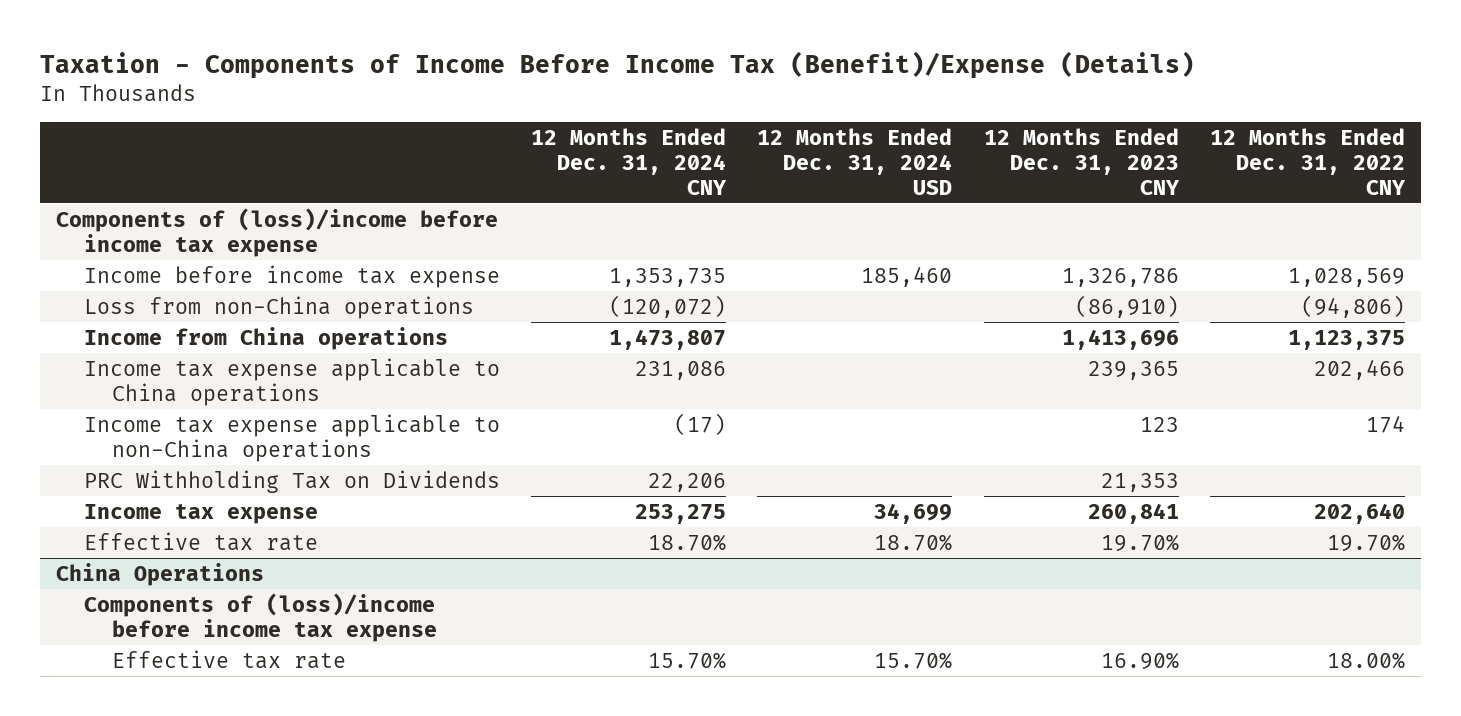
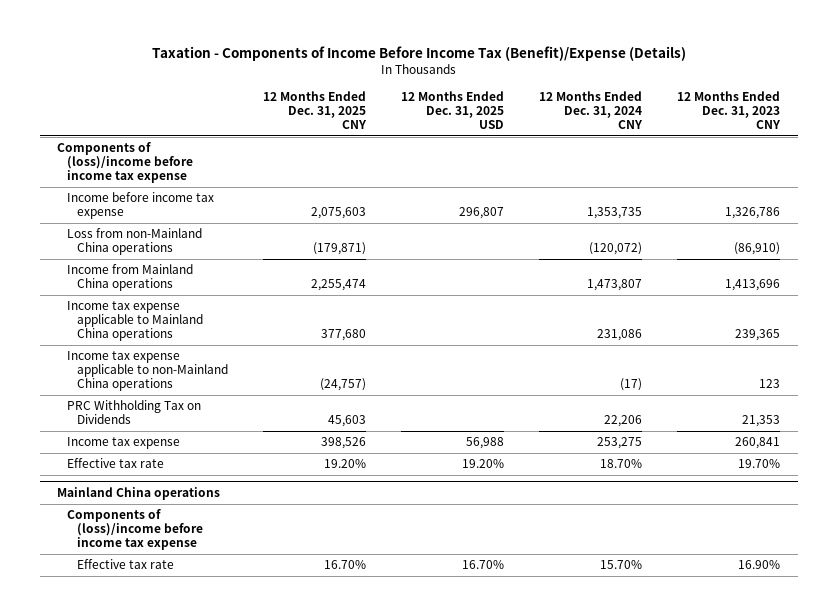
- | 12 Months Ended Dec. 31, 2024 CNY | 12 Months Ended Dec. 31, 2024 USD | 12 Months Ended Dec. 31, 2023 CNY | 12 Months Ended Dec. 31, 2022 CNY
+ | 12 Months Ended Dec. 31, 2025 CNY | 12 Months Ended Dec. 31, 2025 USD | 12 Months Ended Dec. 31, 2024 CNY | 12 Months Ended Dec. 31, 2023 CNY
- Loss from non-China operations | (120,072) | | (86,910) | (94,806)
- Income from China operations | 1,473,807 | | 1,413,696 | 1,123,375
- Income tax expense applicable to China operations | 231,086 | | 239,365 | 202,466
- Income tax expense applicable to non-China operations | (17) | | 123 | 174
+ Loss from non-Mainland China operations | (179,871) | | (120,072) | (86,910)
+ Income from Mainland China operations | 2,255,474 | | 1,473,807 | 1,413,696
+ Income tax expense applicable to Mainland China operations | 377,680 | | 231,086 | 239,365
+ Income tax expense applicable to non-Mainland China operations | (24,757) | | (17) | 123
- China Operations
+ Mainland China operations

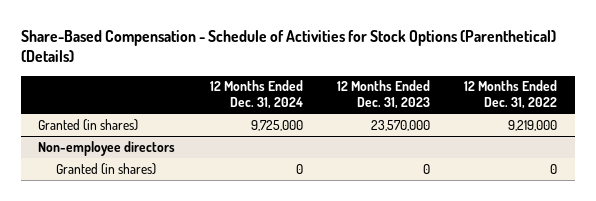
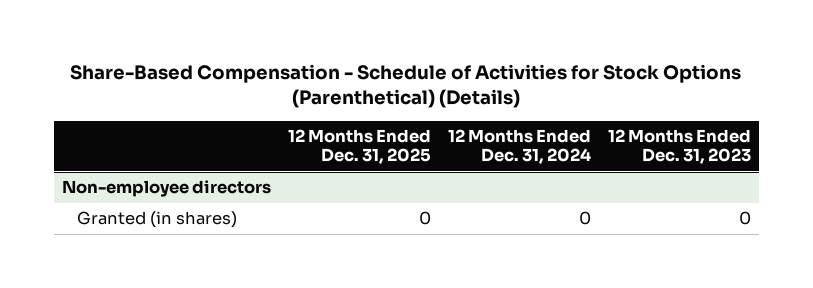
- | 12 Months Ended Dec. 31, 2024 | 12 Months Ended Dec. 31, 2023 | 12 Months Ended Dec. 31, 2022
+ | 12 Months Ended Dec. 31, 2025 | 12 Months Ended Dec. 31, 2024 | 12 Months Ended Dec. 31, 2023
- Granted (in shares) | 9,725,000 | 23,570,000 | 9,219,000

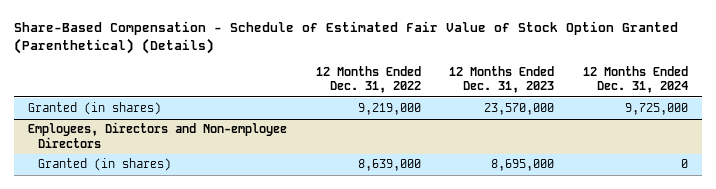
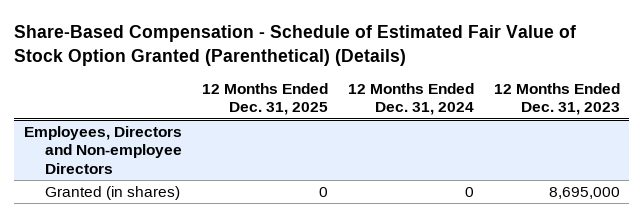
- | 12 Months Ended Dec. 31, 2022 | 12 Months Ended Dec. 31, 2023 | 12 Months Ended Dec. 31, 2024
+ | 12 Months Ended Dec. 31, 2025 | 12 Months Ended Dec. 31, 2024 | 12 Months Ended Dec. 31, 2023
- Granted (in shares) | 9,219,000 | 23,570,000 | 9,725,000

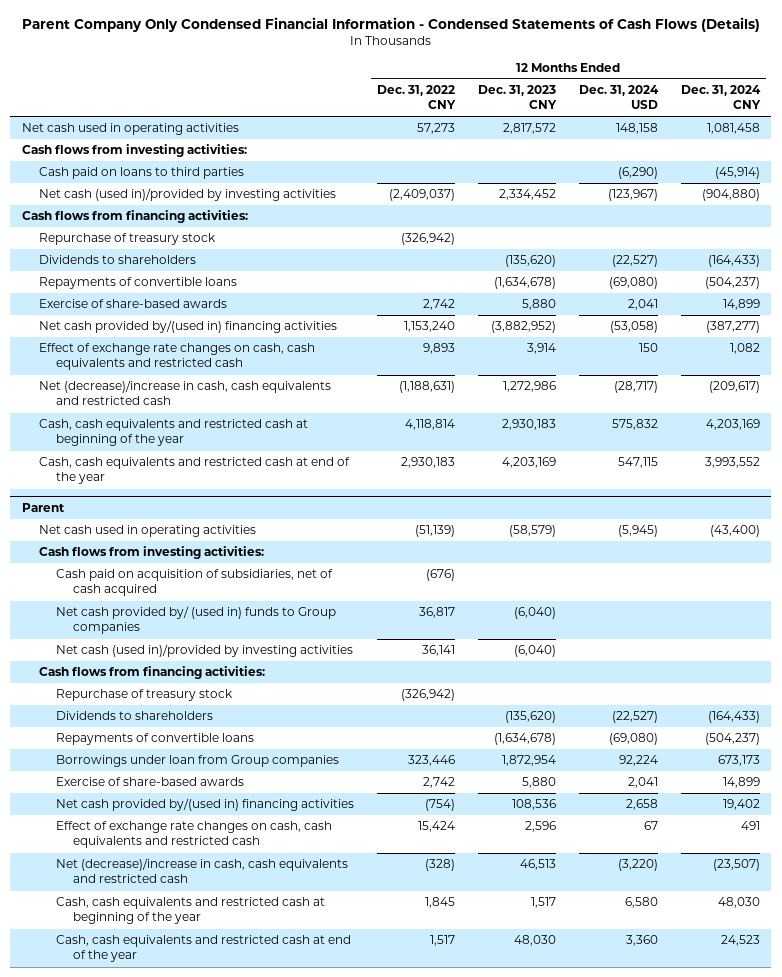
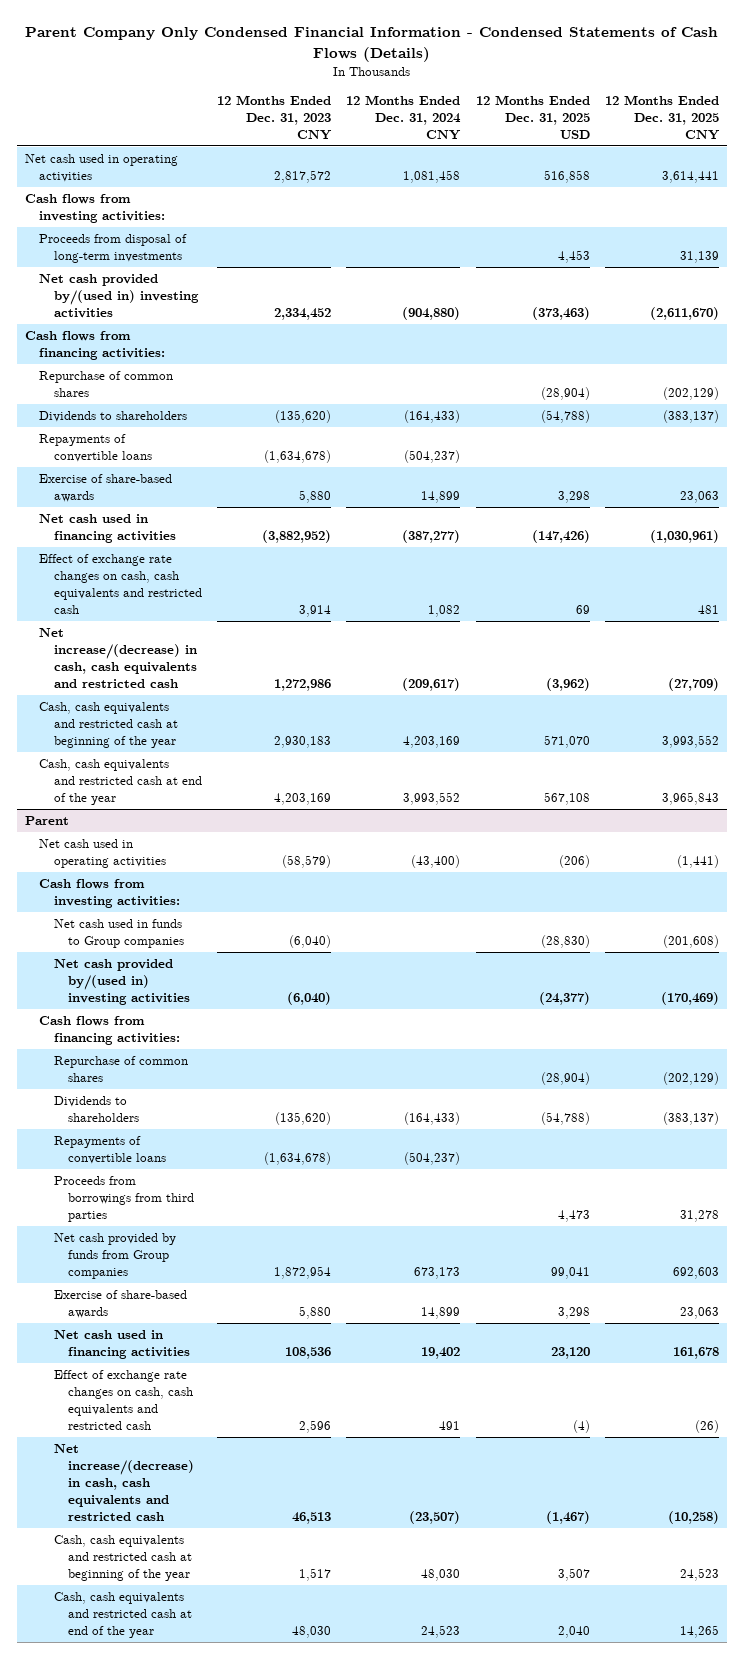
- | 12 Months Ended Dec. 31, 2022 CNY | 12 Months Ended Dec. 31, 2023 CNY | 12 Months Ended Dec. 31, 2024 USD | 12 Months Ended Dec. 31, 2024 CNY
+ | 12 Months Ended Dec. 31, 2023 CNY | 12 Months Ended Dec. 31, 2024 CNY | 12 Months Ended Dec. 31, 2025 USD | 12 Months Ended Dec. 31, 2025 CNY
- Cash paid on loans to third parties | | | (6,290) | (45,914)
- Net cash (used in)/provided by investing activities | (2,409,037) | 2,334,452 | (123,967) | (904,880)
+ Proceeds from disposal of long-term investments | | | 4,453 | 31,139
+ Net cash provided by/(used in) investing activities | 2,334,452 | (904,880) | (373,463) | (2,611,670)
- Repurchase of treasury stock | (326,942) | | |
+ Repurchase of common shares | | | (28,904) | (202,129)
- Net cash provided by/(used in) financing activities | 1,153,240 | (3,882,952) | (53,058) | (387,277)
+ Net cash used in financing activities | (3,882,952) | (387,277) | (147,426) | (1,030,961)
- Net (decrease)/increase in cash, cash equivalents and restricted cash | (1,188,631) | 1,272,986 | (28,717) | (209,617)
+ Net increase/(decrease) in cash, cash equivalents and restricted cash | 1,272,986 | (209,617) | (3,962) | (27,709)
@ Parent
- Cash paid on acquisition of subsidiaries, net of cash acquired | (676) | | |
- Net cash provided by/ (used in) funds to Group companies | 36,817 | (6,040) | |
- Net cash (used in)/provided by investing activities | 36,141 | (6,040) | |
+ Net cash used in funds to Group companies | (6,040) | | (28,830) | (201,608)
+ Net cash provided by/(used in) investing activities | (6,040) | | (24,377) | (170,469)
- Repurchase of treasury stock | (326,942) | | |
+ Repurchase of common shares | | | (28,904) | (202,129)
- Borrowings under loan from Group companies | 323,446 | 1,872,954 | 92,224 | 673,173
+ Proceeds from borrowings from third parties | | | 4,473 | 31,278
+ Net cash provided by funds from Group companies | 1,872,954 | 673,173 | 99,041 | 692,603
- Net cash provided by/(used in) financing activities | (754) | 108,536 | 2,658 | 19,402
+ Net cash used in financing activities | 108,536 | 19,402 | 23,120 | 161,678
- Net (decrease)/increase in cash, cash equivalents and restricted cash | (328) | 46,513 | (3,220) | (23,507)
+ Net increase/(decrease) in cash, cash equivalents and restricted cash | 46,513 | (23,507) | (1,467) | (10,258)

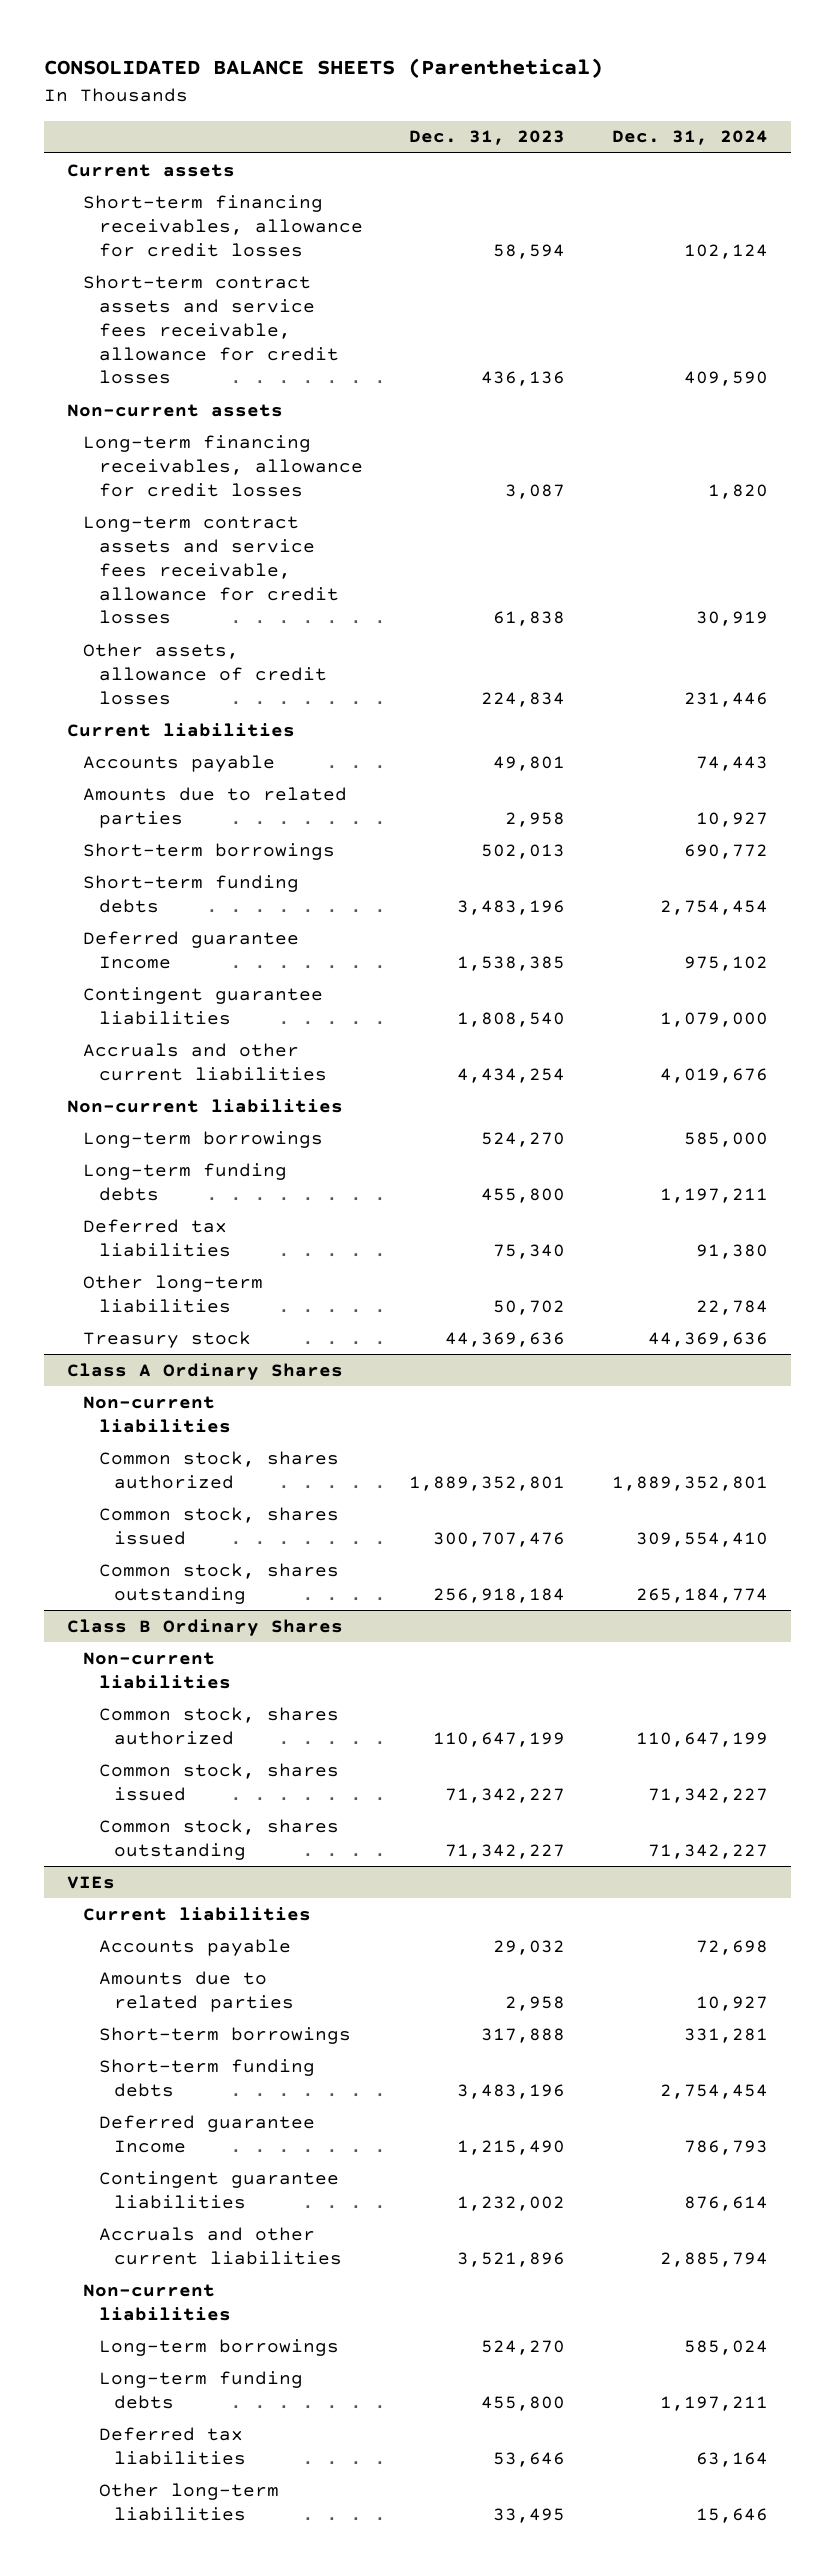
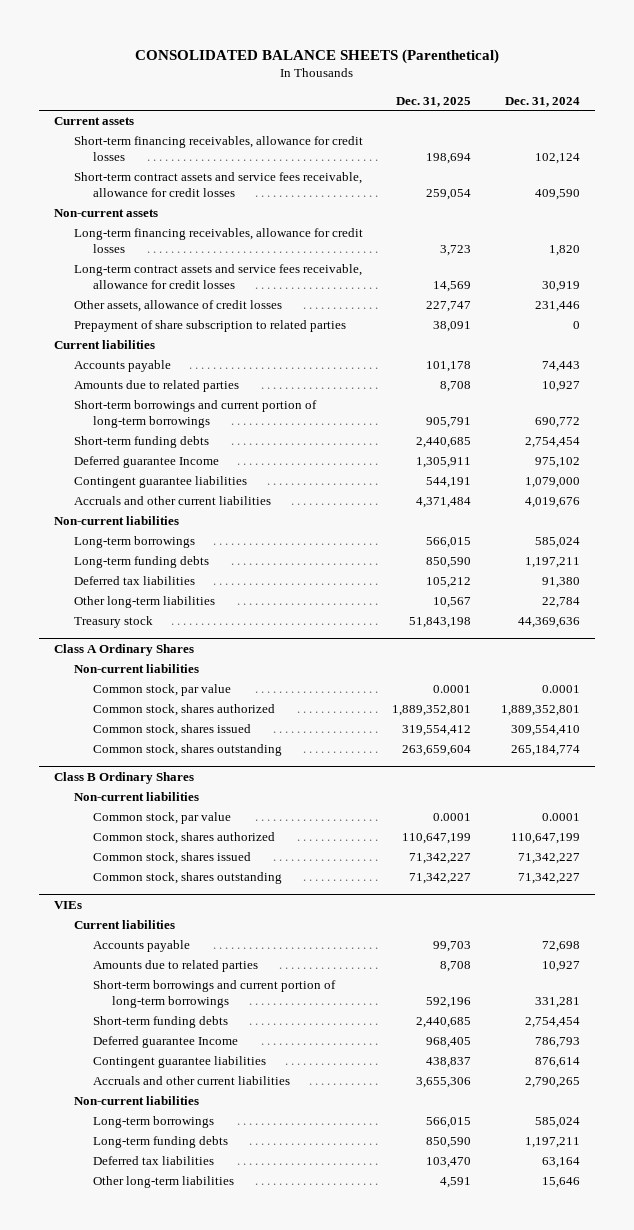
- | Dec. 31, 2023 | Dec. 31, 2024
+ | Dec. 31, 2025 | Dec. 31, 2024
+ Prepayment of share subscription to related parties | 38,091 | 0
- Short-term borrowings | 502,013 | 690,772
+ Short-term borrowings and current portion of long-term borrowings | 905,791 | 690,772
- Long-term borrowings | 524,270 | 585,000
+ Long-term borrowings | 566,015 | 585,024
@ Class A Ordinary Shares
+ Common stock, par value | 0.0001 | 0.0001
@ Class B Ordinary Shares
+ Common stock, par value | 0.0001 | 0.0001
@ VIEs
- Short-term borrowings | 317,888 | 331,281
+ Short-term borrowings and current portion of long-term borrowings | 592,196 | 331,281
- Accruals and other current liabilities | 3,521,896 | 2,885,794
+ Accruals and other current liabilities | 3,655,306 | 2,790,265

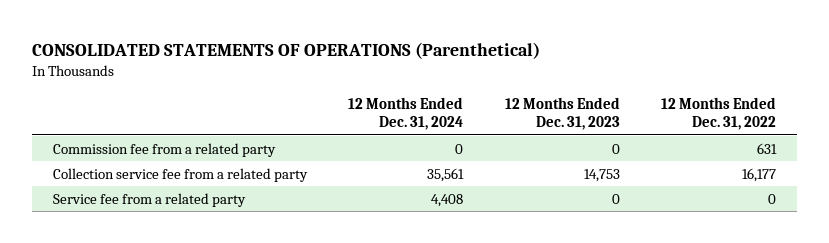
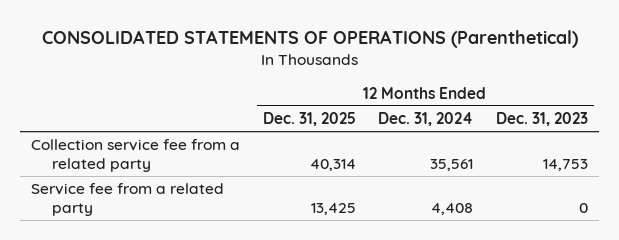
- | 12 Months Ended Dec. 31, 2024 | 12 Months Ended Dec. 31, 2023 | 12 Months Ended Dec. 31, 2022
+ | 12 Months Ended Dec. 31, 2025 | 12 Months Ended Dec. 31, 2024 | 12 Months Ended Dec. 31, 2023
- Commission fee from a related party | 0 | 0 | 631

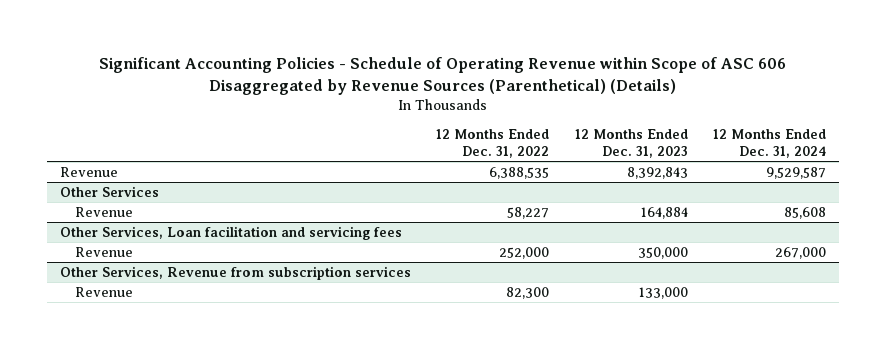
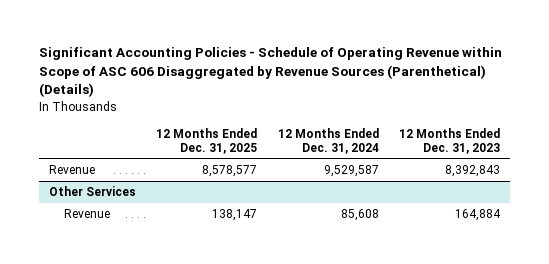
- | 12 Months Ended Dec. 31, 2022 | 12 Months Ended Dec. 31, 2023 | 12 Months Ended Dec. 31, 2024
+ | 12 Months Ended Dec. 31, 2025 | 12 Months Ended Dec. 31, 2024 | 12 Months Ended Dec. 31, 2023
- Other Services, Loan facilitation and servicing fees
- Revenue | 252,000 | 350,000 | 267,000
- Other Services, Revenue from subscription services
- Revenue | 82,300 | 133,000 |

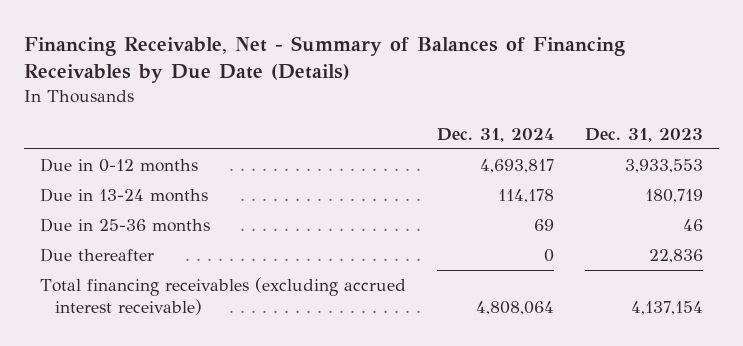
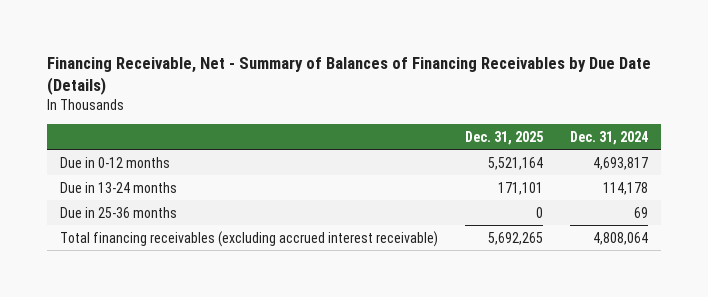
- | Dec. 31, 2024 | Dec. 31, 2023
+ | Dec. 31, 2025 | Dec. 31, 2024
- Due thereafter | 0 | 22,836

